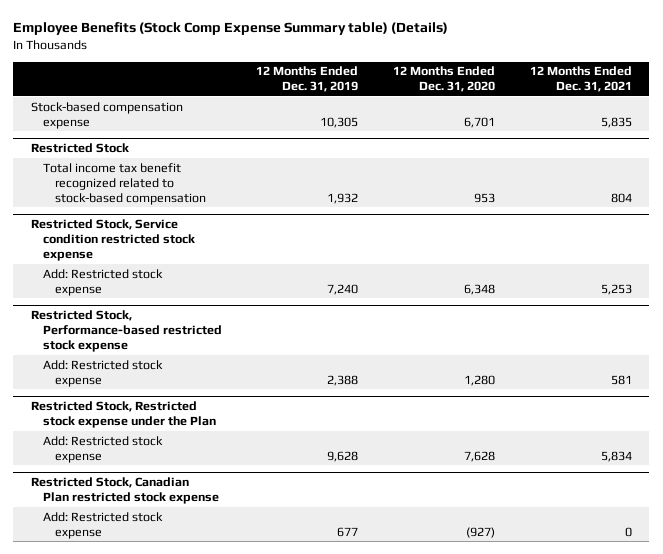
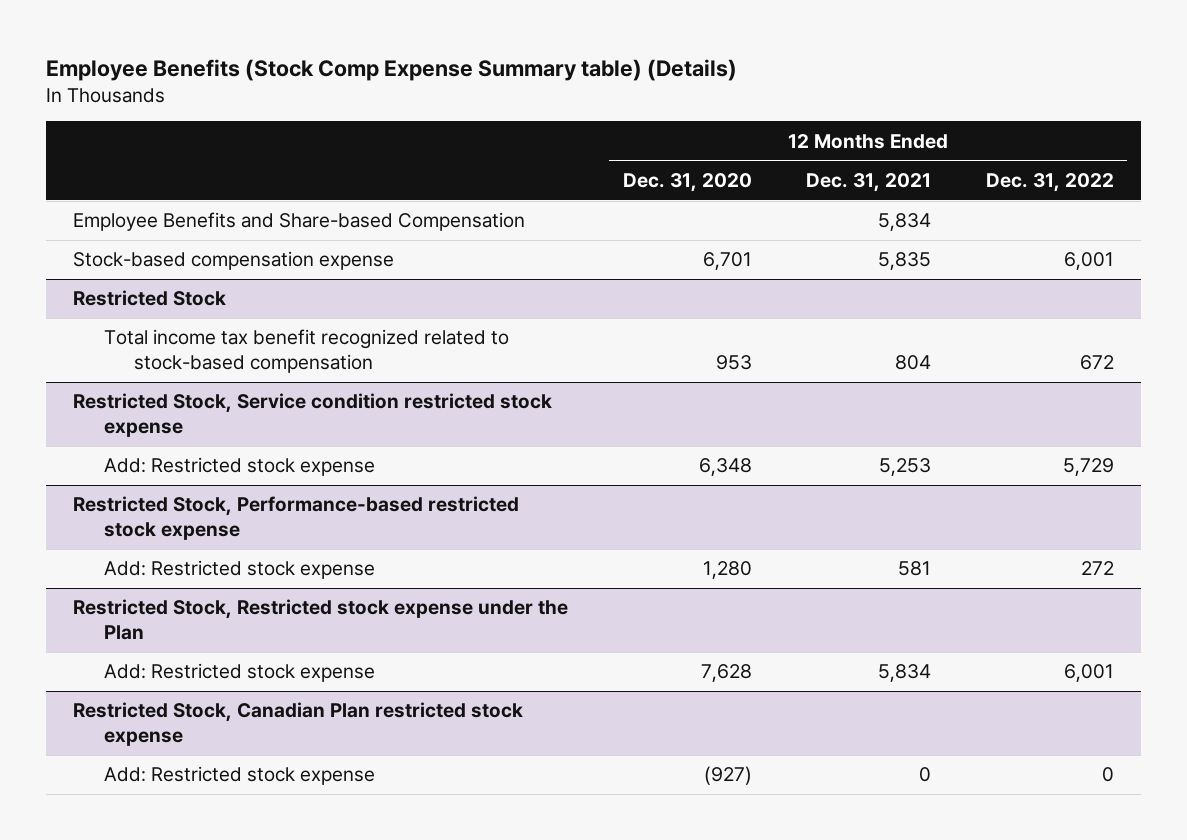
- | 12 Months Ended Dec. 31, 2019 | 12 Months Ended Dec. 31, 2020 | 12 Months Ended Dec. 31, 2021
+ | 12 Months Ended Dec. 31, 2020 | 12 Months Ended Dec. 31, 2021 | 12 Months Ended Dec. 31, 2022
+ Employee Benefits and Share-based Compensation | | 5,834 |

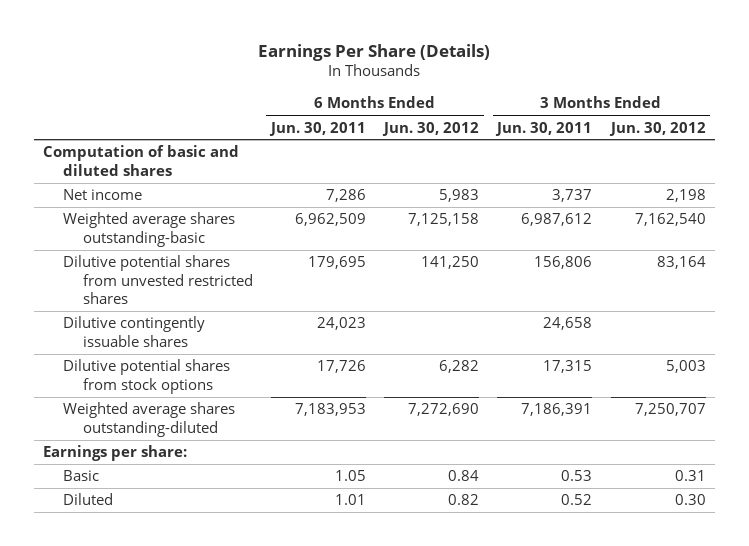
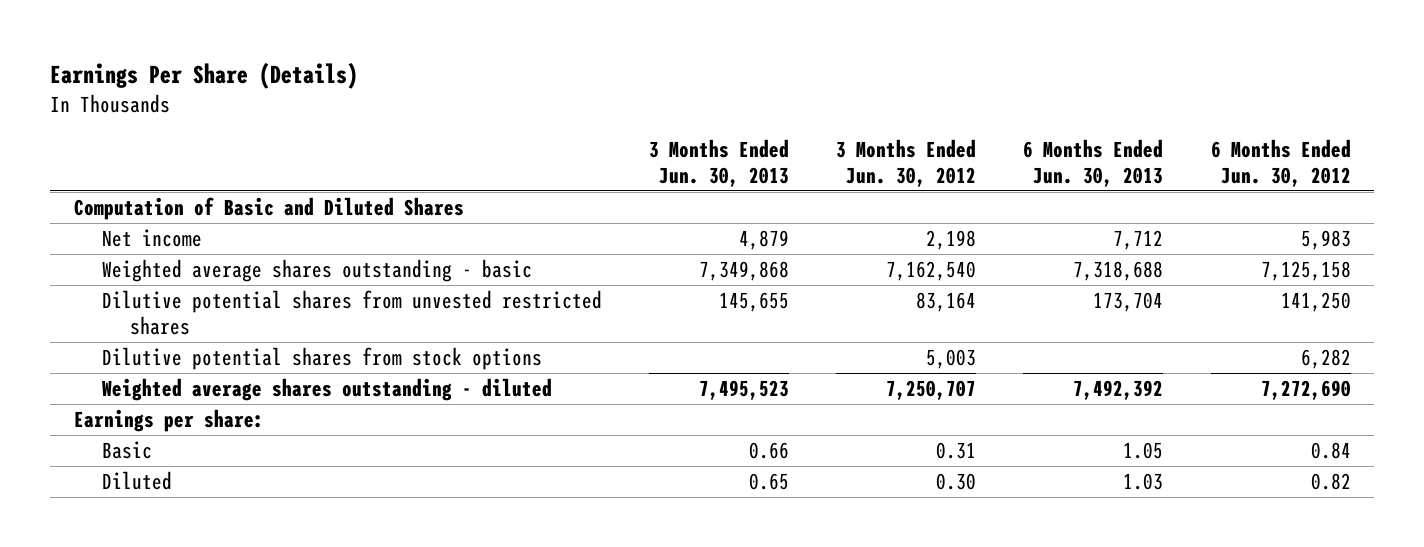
- | 6 Months Ended Jun. 30, 2011 | 6 Months Ended Jun. 30, 2012 | 3 Months Ended Jun. 30, 2011 | 3 Months Ended Jun. 30, 2012
+ | 3 Months Ended Jun. 30, 2013 | 3 Months Ended Jun. 30, 2012 | 6 Months Ended Jun. 30, 2013 | 6 Months Ended Jun. 30, 2012
- Computation of basic and diluted shares
+ Computation of Basic and Diluted Shares
- Weighted average shares outstanding-basic | 6,962,509 | 7,125,158 | 6,987,612 | 7,162,540
+ Weighted average shares outstanding - basic | 7,349,868 | 7,162,540 | 7,318,688 | 7,125,158
- Dilutive contingently issuable shares | 24,023 | | 24,658 |
- Weighted average shares outstanding-diluted | 7,183,953 | 7,272,690 | 7,186,391 | 7,250,707
+ Weighted average shares outstanding - diluted | 7,495,523 | 7,250,707 | 7,492,392 | 7,272,690

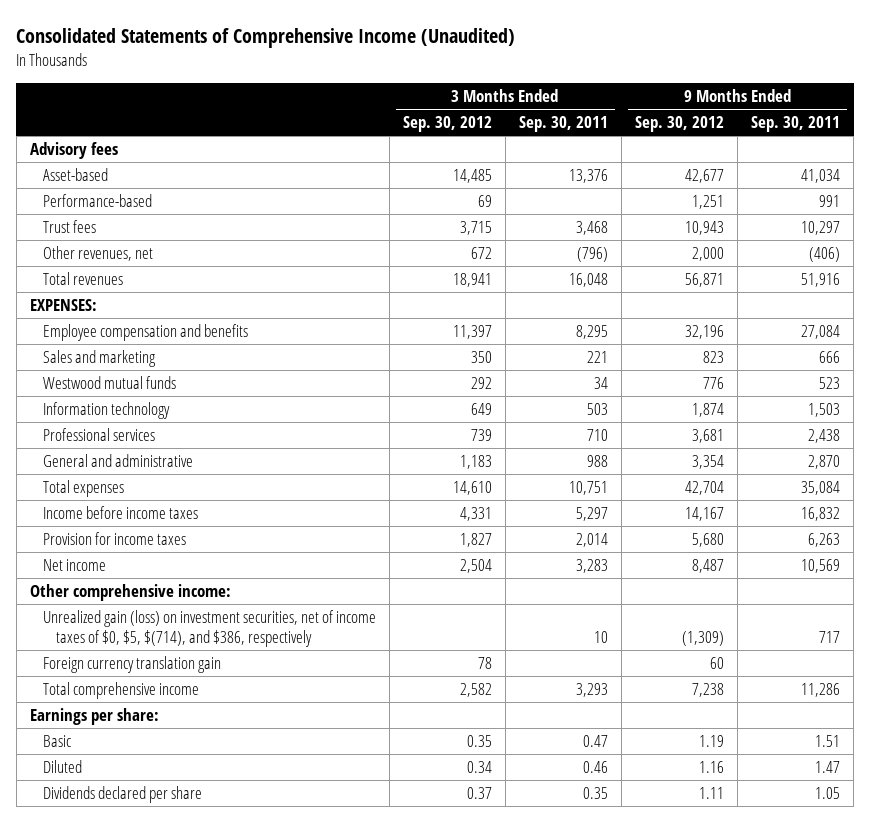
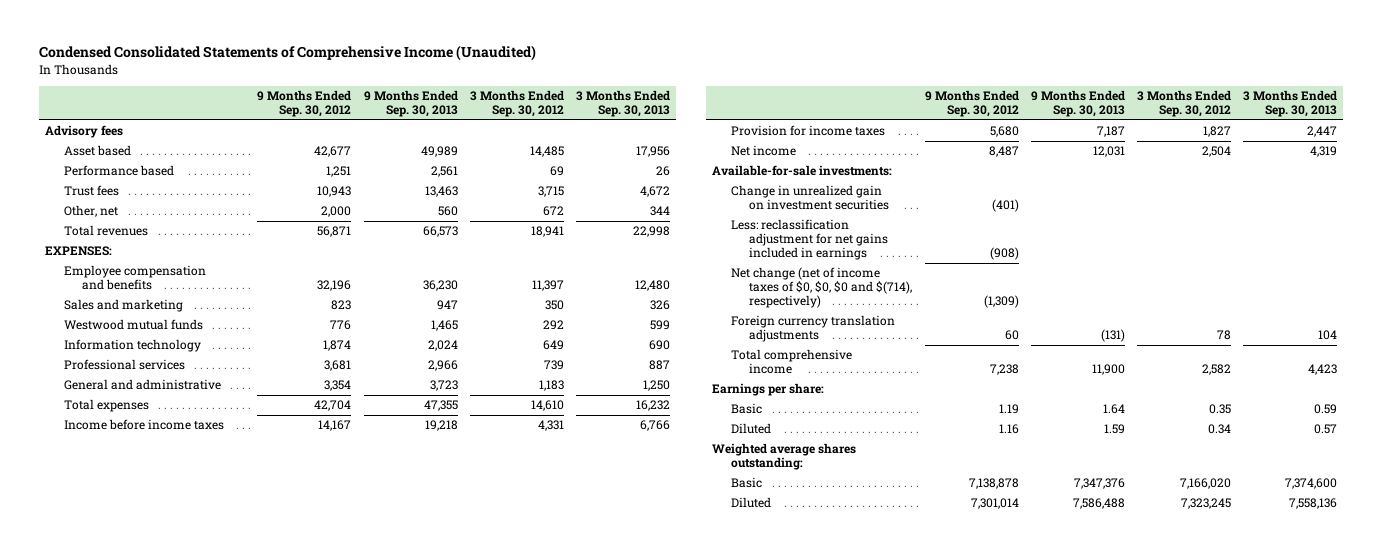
- Consolidated Statements of Comprehensive Income (Unaudited)
+ Condensed Consolidated Statements of Comprehensive Income (Unaudited)
- | 3 Months Ended Sep. 30, 2012 | 3 Months Ended Sep. 30, 2011 | 9 Months Ended Sep. 30, 2012 | 9 Months Ended Sep. 30, 2011
+ | 9 Months Ended Sep. 30, 2012 | 9 Months Ended Sep. 30, 2013 | 3 Months Ended Sep. 30, 2012 | 3 Months Ended Sep. 30, 2013
- Asset-based | 14,485 | 13,376 | 42,677 | 41,034
- Performance-based | 69 | | 1,251 | 991
+ Asset based | 42,677 | 49,989 | 14,485 | 17,956
+ Performance based | 1,251 | 2,561 | 69 | 26
- Other revenues, net | 672 | (796) | 2,000 | (406)
+ Other, net | 2,000 | 560 | 672 | 344
- Other comprehensive income:
- Unrealized gain (loss) on investment securities, net of income taxes of $0, $5, $(714), and $386, respectively | | 10 | (1,309) | 717
- Foreign currency translation gain | 78 | | 60 |
+ Available-for-sale investments:
+ Change in unrealized gain on investment securities | (401) | | |
+ Less: reclassification adjustment for net gains included in earnings | (908) | | |
+ Net change (net of income taxes of $0, $0, $0 and $(714), respectively) | (1,309) | | |
+ Foreign currency translation adjustments | 60 | (131) | 78 | 104
- Dividends declared per share | 0.37 | 0.35 | 1.11 | 1.05
+ Weighted average shares outstanding:
+ Basic | 7,138,878 | 7,347,376 | 7,166,020 | 7,374,600
+ Diluted | 7,301,014 | 7,586,488 | 7,323,245 | 7,558,136

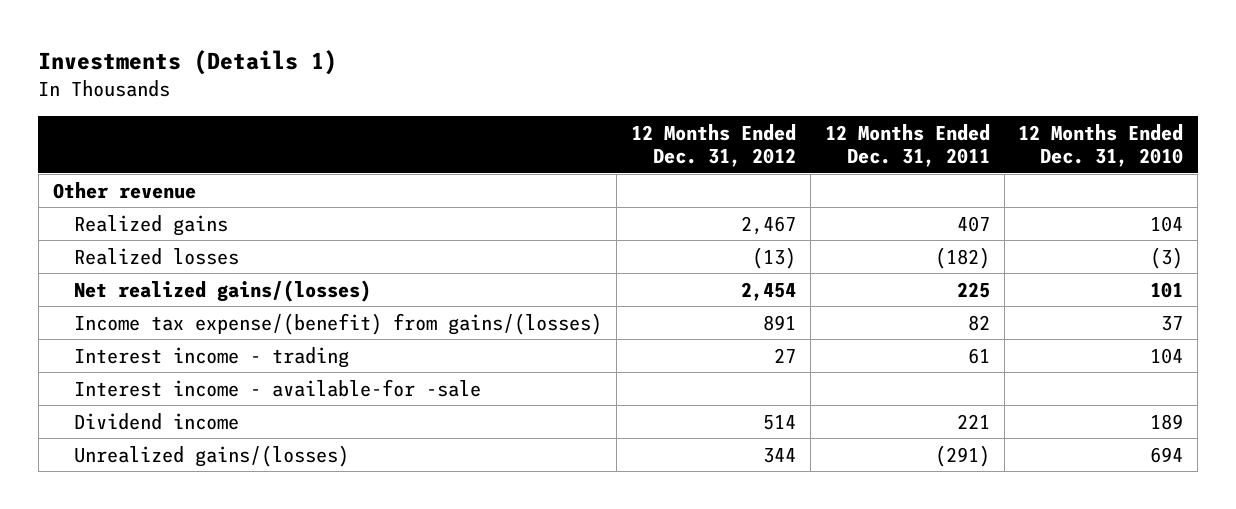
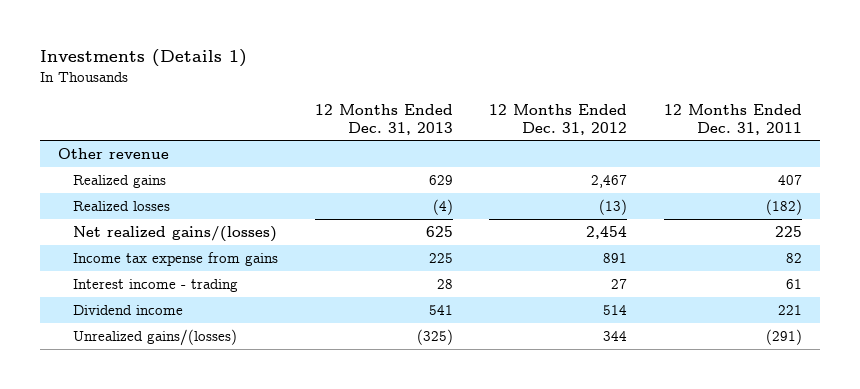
- | 12 Months Ended Dec. 31, 2012 | 12 Months Ended Dec. 31, 2011 | 12 Months Ended Dec. 31, 2010
+ | 12 Months Ended Dec. 31, 2013 | 12 Months Ended Dec. 31, 2012 | 12 Months Ended Dec. 31, 2011
- Income tax expense/(benefit) from gains/(losses) | 891 | 82 | 37
+ Income tax expense from gains | 225 | 891 | 82
- Interest income - available-for -sale

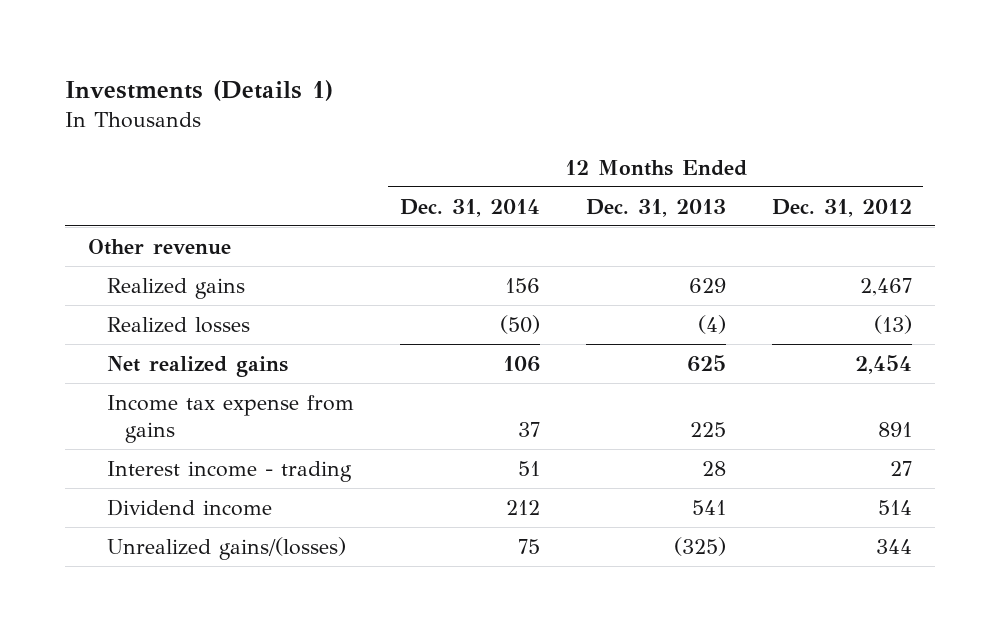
- | 12 Months Ended Dec. 31, 2013 | 12 Months Ended Dec. 31, 2012 | 12 Months Ended Dec. 31, 2011
+ | 12 Months Ended Dec. 31, 2014 | 12 Months Ended Dec. 31, 2013 | 12 Months Ended Dec. 31, 2012
- Net realized gains/(losses) | 625 | 2,454 | 225
+ Net realized gains | 106 | 625 | 2,454

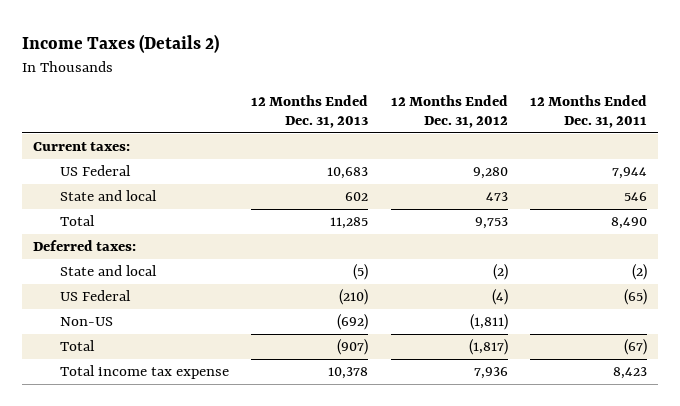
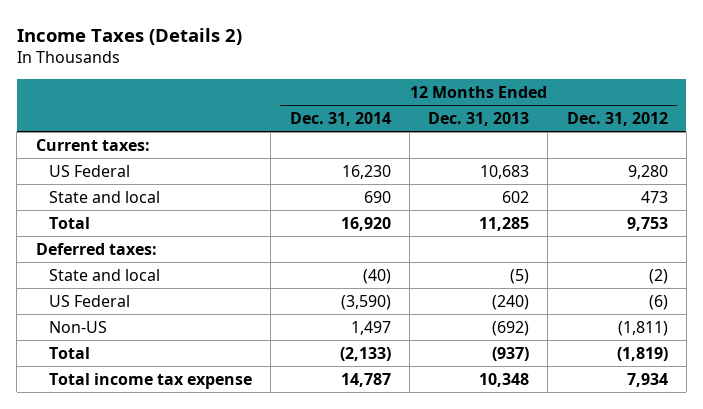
- | 12 Months Ended Dec. 31, 2013 | 12 Months Ended Dec. 31, 2012 | 12 Months Ended Dec. 31, 2011
+ | 12 Months Ended Dec. 31, 2014 | 12 Months Ended Dec. 31, 2013 | 12 Months Ended Dec. 31, 2012
- US Federal | (210) | (4) | (65)
+ US Federal | (3,590) | (240) | (6)
- Total | (907) | (1,817) | (67)
- Total income tax expense | 10,378 | 7,936 | 8,423
+ Total | (2,133) | (937) | (1,819)
+ Total income tax expense | 14,787 | 10,348 | 7,934

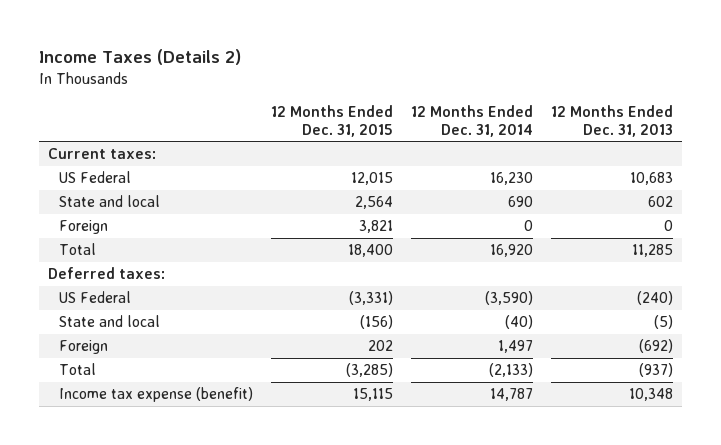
- | 12 Months Ended Dec. 31, 2014 | 12 Months Ended Dec. 31, 2013 | 12 Months Ended Dec. 31, 2012
+ | 12 Months Ended Dec. 31, 2015 | 12 Months Ended Dec. 31, 2014 | 12 Months Ended Dec. 31, 2013
+ Foreign | 3,821 | 0 | 0
- Non-US | 1,497 | (692) | (1,811)
moved down: State and local | (156) | (40) | (5)
+ Foreign | 202 | 1,497 | (692)
- Total income tax expense | 14,787 | 10,348 | 7,934
+ Income tax expense (benefit) | 15,115 | 14,787 | 10,348

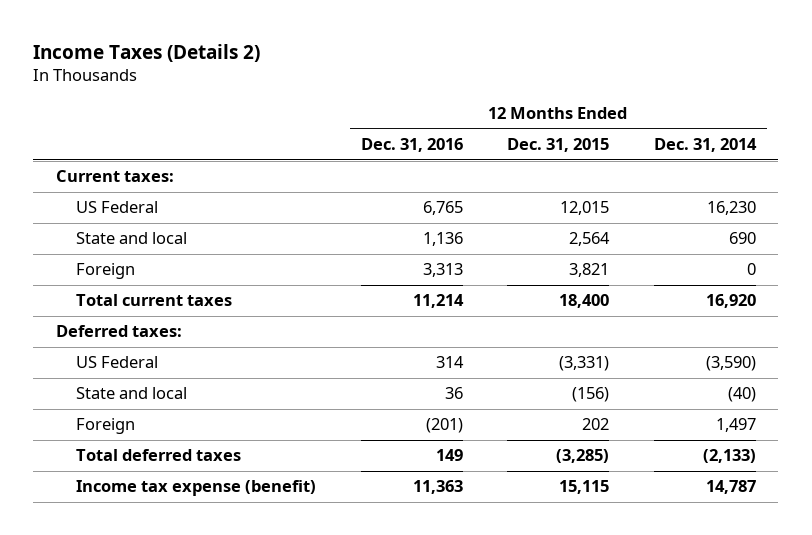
- | 12 Months Ended Dec. 31, 2015 | 12 Months Ended Dec. 31, 2014 | 12 Months Ended Dec. 31, 2013
+ | 12 Months Ended Dec. 31, 2016 | 12 Months Ended Dec. 31, 2015 | 12 Months Ended Dec. 31, 2014
- Total | 18,400 | 16,920 | 11,285
+ Total current taxes | 11,214 | 18,400 | 16,920
- Total | (3,285) | (2,133) | (937)
+ Total deferred taxes | 149 | (3,285) | (2,133)

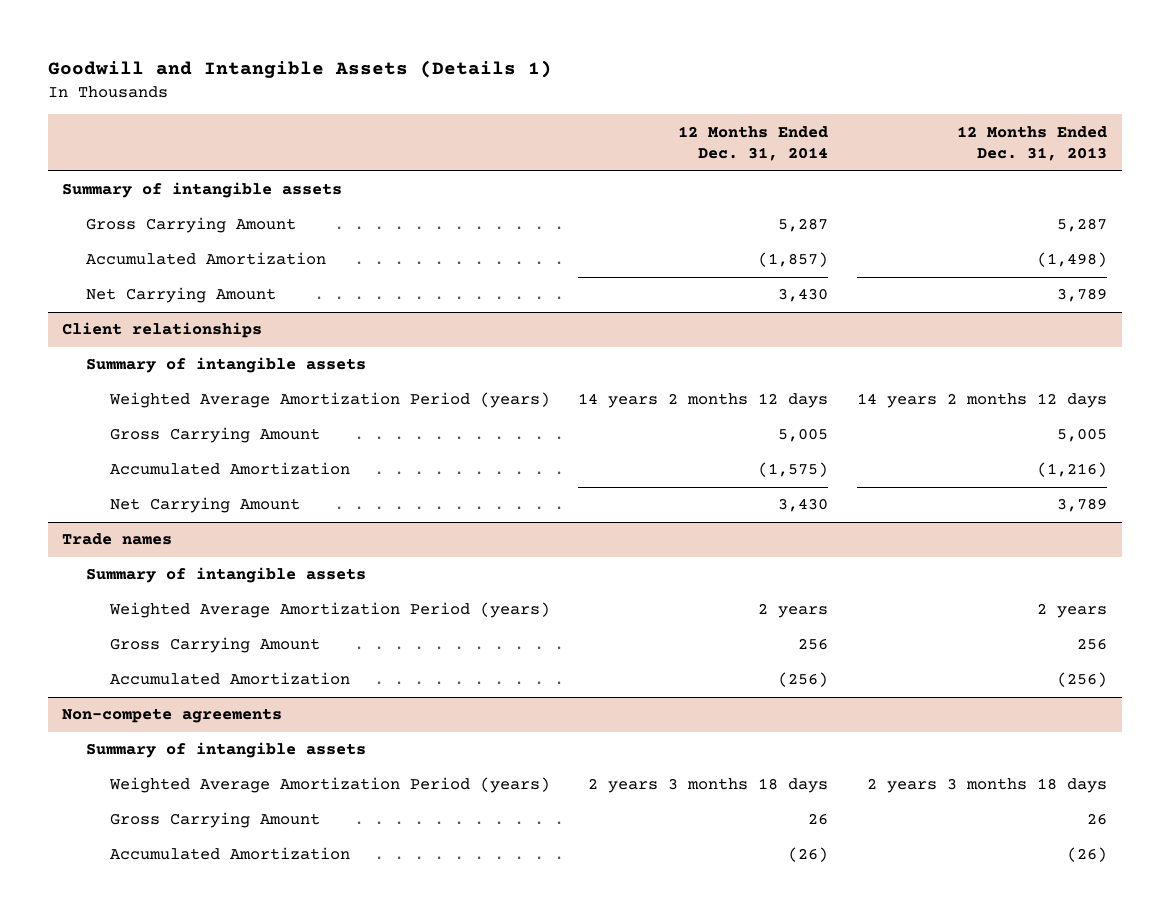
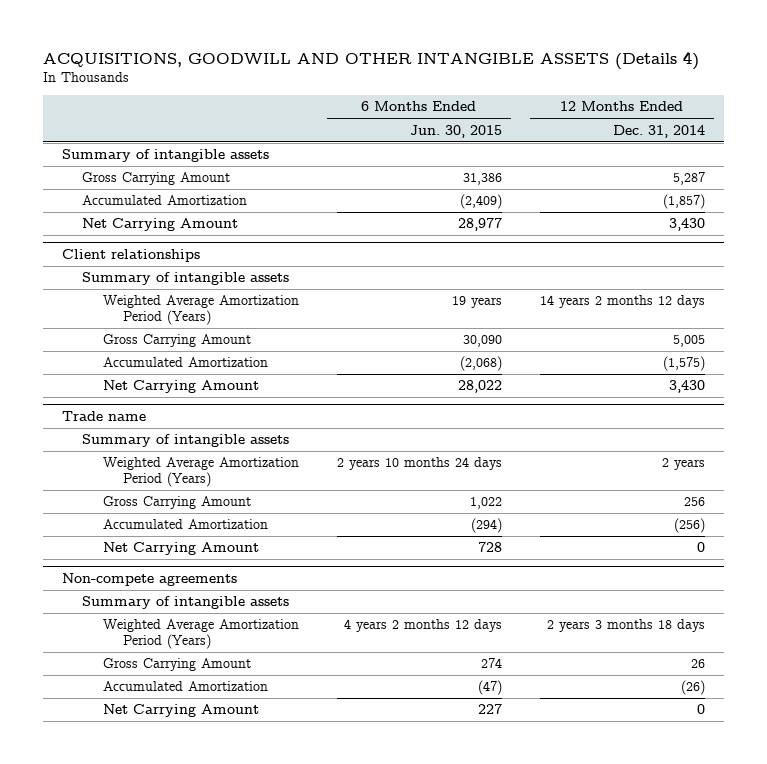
- Goodwill and Intangible Assets (Details 1)
+ ACQUISITIONS, GOODWILL AND OTHER INTANGIBLE ASSETS (Details 4)
- | 12 Months Ended Dec. 31, 2014 | 12 Months Ended Dec. 31, 2013
+ | 6 Months Ended Jun. 30, 2015 | 12 Months Ended Dec. 31, 2014
@ Client relationships
- Weighted Average Amortization Period (years) | 14 years 2 months 12 days | 14 years 2 months 12 days
+ Weighted Average Amortization Period (Years) | 19 years | 14 years 2 months 12 days
- Trade names
+ Trade name
- Weighted Average Amortization Period (years) | 2 years | 2 years
+ Weighted Average Amortization Period (Years) | 2 years 10 months 24 days | 2 years
+ Net Carrying Amount | 728 | 0
@ Non-compete agreements
- Weighted Average Amortization Period (years) | 2 years 3 months 18 days | 2 years 3 months 18 days
+ Weighted Average Amortization Period (Years) | 4 years 2 months 12 days | 2 years 3 months 18 days
+ Net Carrying Amount | 227 | 0

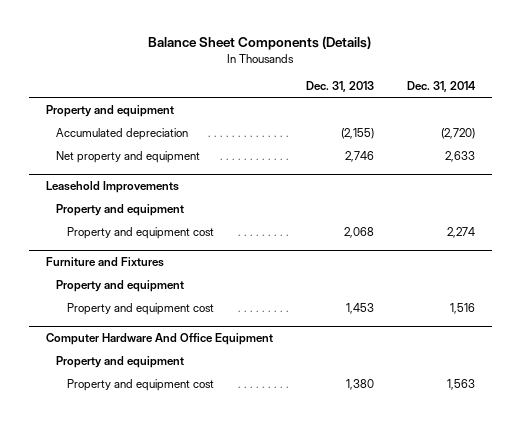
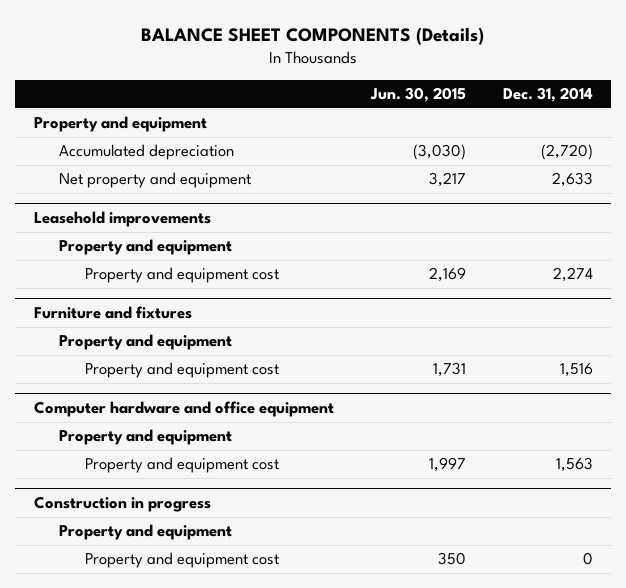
- Balance Sheet Components (Details)
+ BALANCE SHEET COMPONENTS (Details)
- | Dec. 31, 2013 | Dec. 31, 2014
+ | Jun. 30, 2015 | Dec. 31, 2014
- Leasehold Improvements
+ Leasehold improvements
- Furniture and Fixtures
+ Furniture and fixtures
- Computer Hardware And Office Equipment
+ Computer hardware and office equipment
+ Construction in progress
+ Property and equipment
+ Property and equipment cost | 350 | 0

